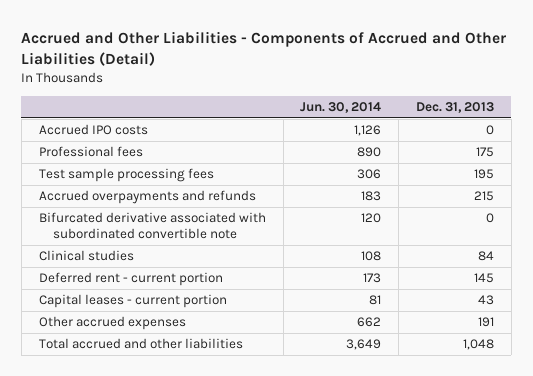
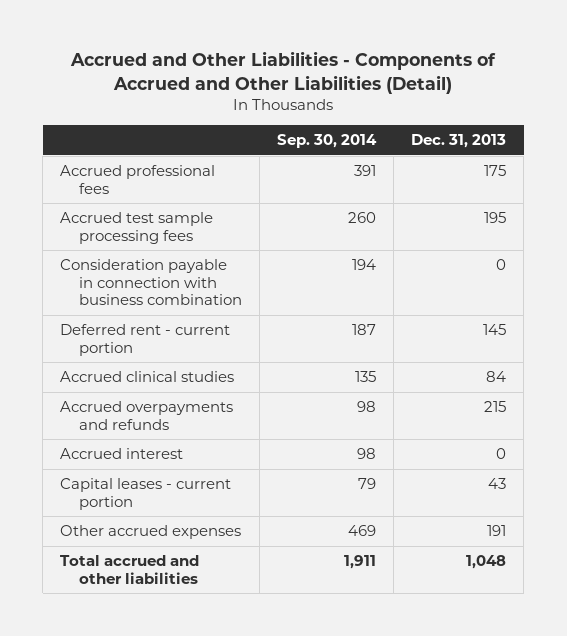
- | Jun. 30, 2014 | Dec. 31, 2013
+ | Sep. 30, 2014 | Dec. 31, 2013
- Accrued IPO costs | 1,126 | 0
- Professional fees | 890 | 175
- Test sample processing fees | 306 | 195
- Bifurcated derivative associated with subordinated convertible note | 120 | 0
- Clinical studies | 108 | 84
+ Accrued professional fees | 391 | 175
+ Accrued test sample processing fees | 260 | 195
+ Consideration payable in connection with business combination | 194 | 0
+ Accrued clinical studies | 135 | 84
moved down: Accrued overpayments and refunds | 98 | 215
+ Accrued interest | 98 | 0

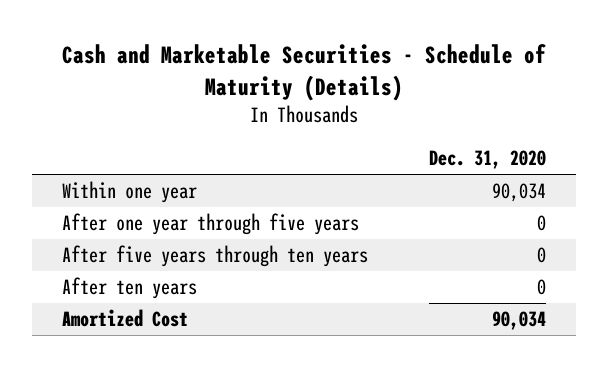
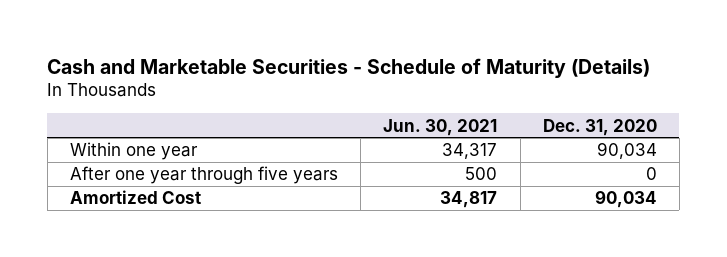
- | Dec. 31, 2020
+ | Jun. 30, 2021 | Dec. 31, 2020
- After five years through ten years | 0
- After ten years | 0

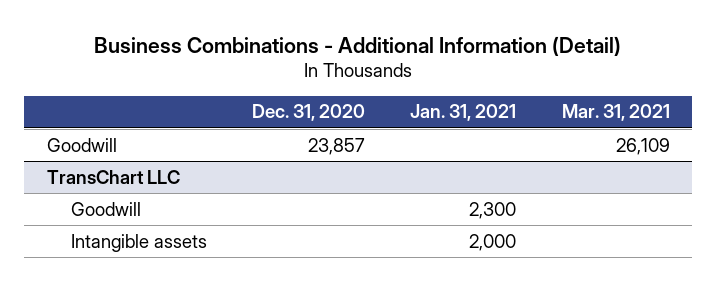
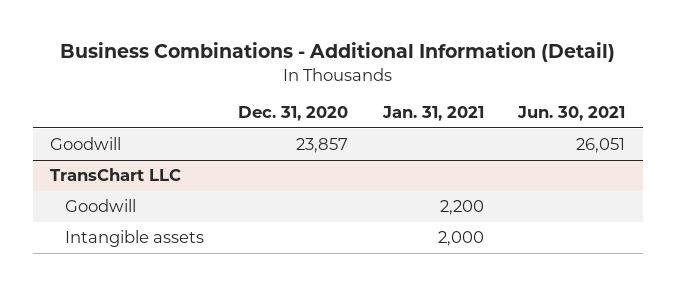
- | Dec. 31, 2020 | Jan. 31, 2021 | Mar. 31, 2021
+ | Dec. 31, 2020 | Jan. 31, 2021 | Jun. 30, 2021
@ TransChart LLC
- Goodwill | | 2,300 |
+ Goodwill | | 2,200 |

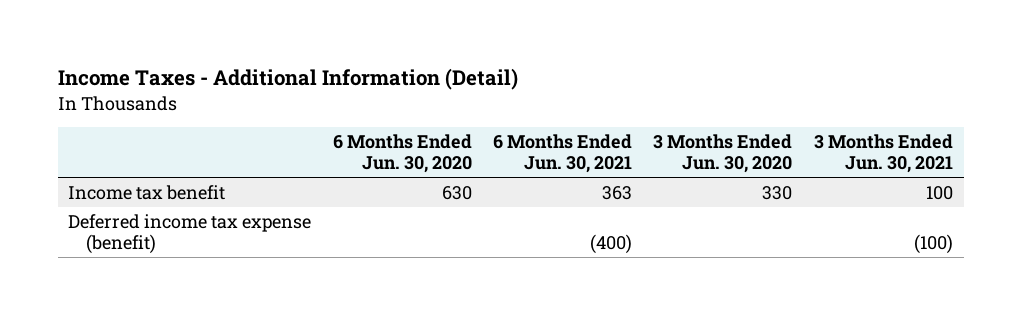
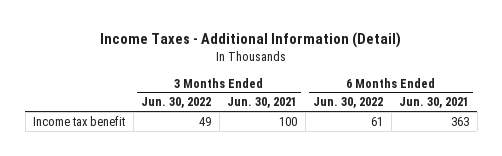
- | 6 Months Ended Jun. 30, 2020 | 6 Months Ended Jun. 30, 2021 | 3 Months Ended Jun. 30, 2020 | 3 Months Ended Jun. 30, 2021
+ | 3 Months Ended Jun. 30, 2022 | 3 Months Ended Jun. 30, 2021 | 6 Months Ended Jun. 30, 2022 | 6 Months Ended Jun. 30, 2021
- Deferred income tax expense (benefit) | | (400) | | (100)

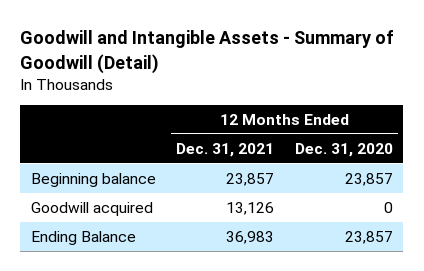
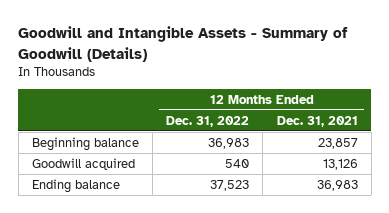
- Goodwill and Intangible Assets - Summary of Goodwill (Detail)
+ Goodwill and Intangible Assets - Summary of Goodwill (Details)
- | 12 Months Ended Dec. 31, 2021 | 12 Months Ended Dec. 31, 2020
+ | 12 Months Ended Dec. 31, 2022 | 12 Months Ended Dec. 31, 2021
- Ending Balance | 36,983 | 23,857
+ Ending balance | 37,523 | 36,983

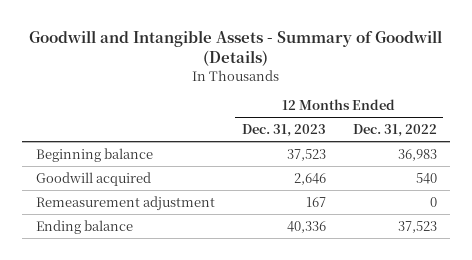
- | 12 Months Ended Dec. 31, 2022 | 12 Months Ended Dec. 31, 2021
+ | 12 Months Ended Dec. 31, 2023 | 12 Months Ended Dec. 31, 2022
+ Remeasurement adjustment | 167 | 0

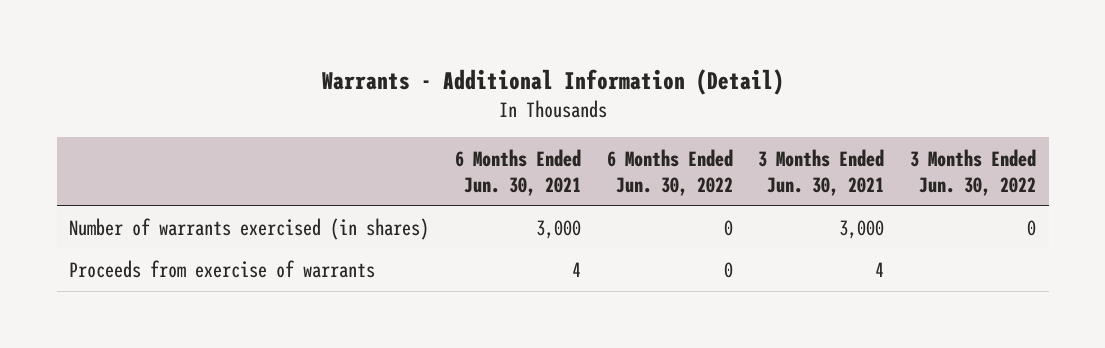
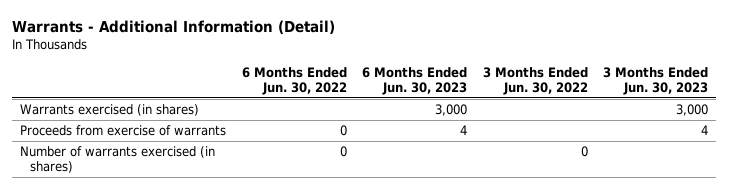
- | 6 Months Ended Jun. 30, 2021 | 6 Months Ended Jun. 30, 2022 | 3 Months Ended Jun. 30, 2021 | 3 Months Ended Jun. 30, 2022
+ | 6 Months Ended Jun. 30, 2022 | 6 Months Ended Jun. 30, 2023 | 3 Months Ended Jun. 30, 2022 | 3 Months Ended Jun. 30, 2023
+ Warrants exercised (in shares) | | 3,000 | | 3,000
moved down: Number of warrants exercised (in shares) | 0 | | 0 |

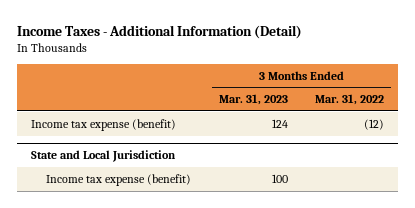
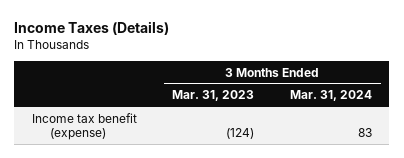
- Income Taxes - Additional Information (Detail)
+ Income Taxes (Details)
- | 3 Months Ended Mar. 31, 2023 | 3 Months Ended Mar. 31, 2022
+ | 3 Months Ended Mar. 31, 2023 | 3 Months Ended Mar. 31, 2024
- Income tax expense (benefit) | 124 | (12)
- State and Local Jurisdiction
- Income tax expense (benefit) | 100 |
+ Income tax benefit (expense) | (124) | 83

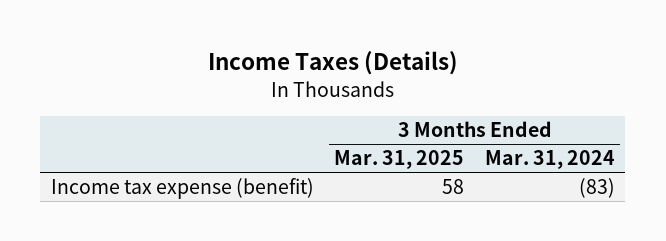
- | 3 Months Ended Mar. 31, 2023 | 3 Months Ended Mar. 31, 2024
+ | 3 Months Ended Mar. 31, 2025 | 3 Months Ended Mar. 31, 2024
- Income tax benefit (expense) | (124) | 83
+ Income tax expense (benefit) | 58 | (83)

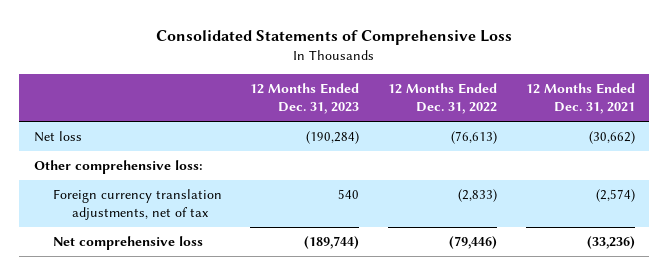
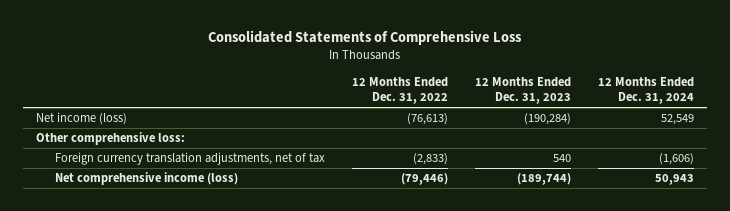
- | 12 Months Ended Dec. 31, 2023 | 12 Months Ended Dec. 31, 2022 | 12 Months Ended Dec. 31, 2021
+ | 12 Months Ended Dec. 31, 2022 | 12 Months Ended Dec. 31, 2023 | 12 Months Ended Dec. 31, 2024
- Net loss | (190,284) | (76,613) | (30,662)
+ Net income (loss) | (76,613) | (190,284) | 52,549
- Net comprehensive loss | (189,744) | (79,446) | (33,236)
+ Net comprehensive income (loss) | (79,446) | (189,744) | 50,943

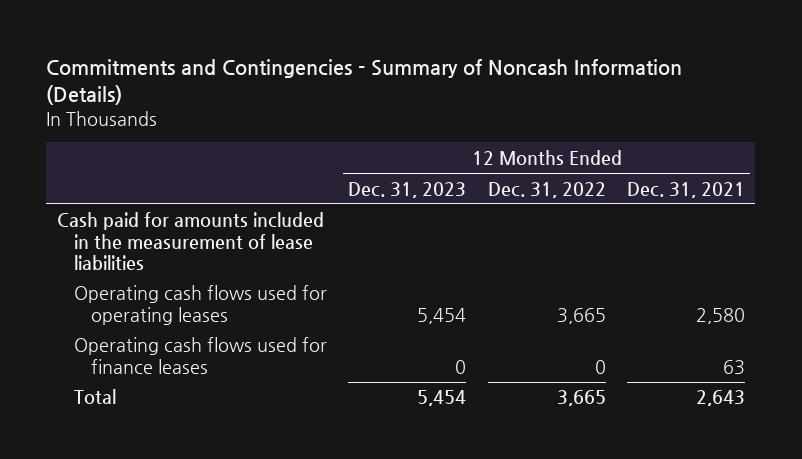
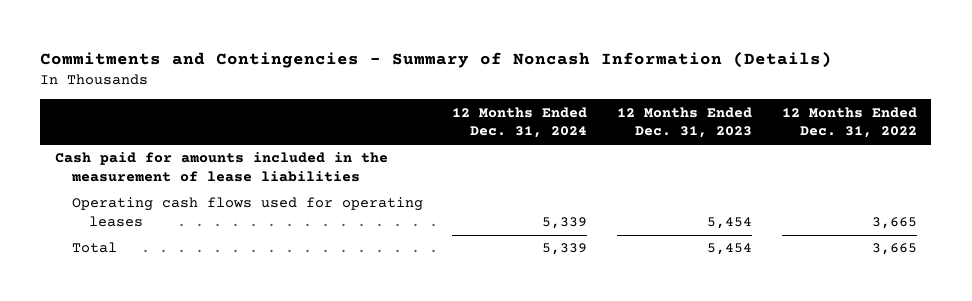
- | 12 Months Ended Dec. 31, 2023 | 12 Months Ended Dec. 31, 2022 | 12 Months Ended Dec. 31, 2021
+ | 12 Months Ended Dec. 31, 2024 | 12 Months Ended Dec. 31, 2023 | 12 Months Ended Dec. 31, 2022
- Operating cash flows used for finance leases | 0 | 0 | 63

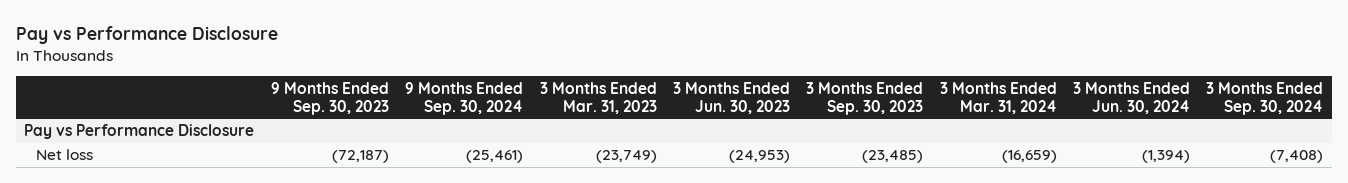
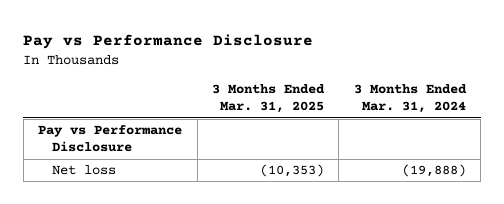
- | 9 Months Ended Sep. 30, 2023 | 9 Months Ended Sep. 30, 2024 | 3 Months Ended Mar. 31, 2023 | 3 Months Ended Jun. 30, 2023 | 3 Months Ended Sep. 30, 2023 | 3 Months Ended Mar. 31, 2024 | 3 Months Ended Jun. 30, 2024 | 3 Months Ended Sep. 30, 2024
+ | 3 Months Ended Mar. 31, 2025 | 3 Months Ended Mar. 31, 2024
- Net loss | (72,187) | (25,461) | (23,749) | (24,953) | (23,485) | (16,659) | (1,394) | (7,408)
+ Net loss | (10,353) | (19,888)

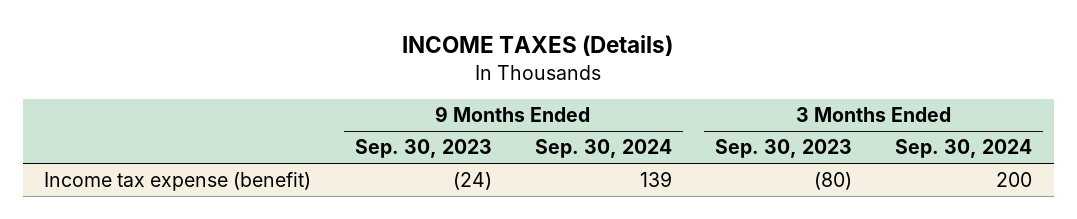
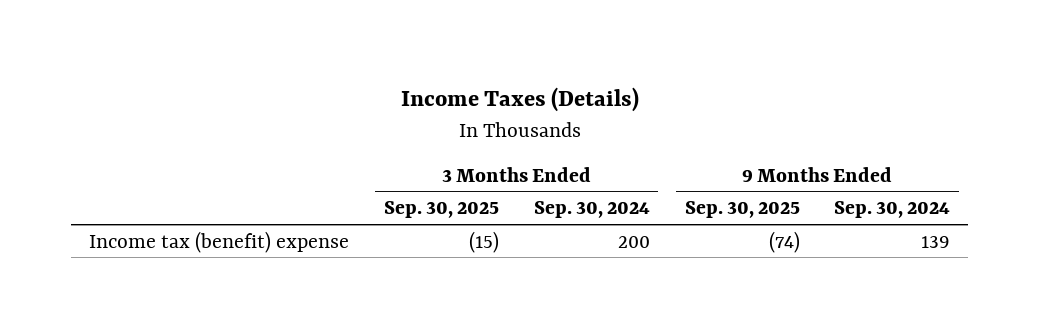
- INCOME TAXES (Details)
+ Income Taxes (Details)
- | 9 Months Ended Sep. 30, 2023 | 9 Months Ended Sep. 30, 2024 | 3 Months Ended Sep. 30, 2023 | 3 Months Ended Sep. 30, 2024
+ | 3 Months Ended Sep. 30, 2025 | 3 Months Ended Sep. 30, 2024 | 9 Months Ended Sep. 30, 2025 | 9 Months Ended Sep. 30, 2024
- Income tax expense (benefit) | (24) | 139 | (80) | 200
+ Income tax (benefit) expense | (15) | 200 | (74) | 139

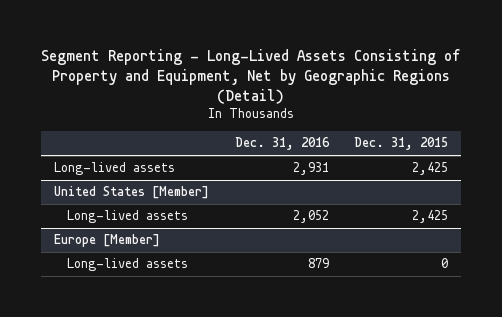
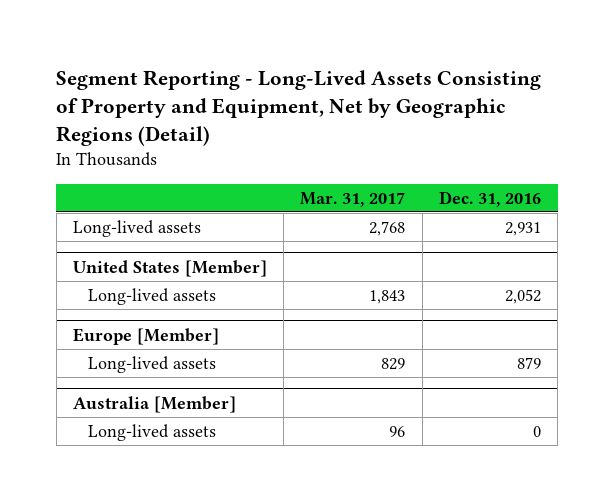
- | Dec. 31, 2016 | Dec. 31, 2015
+ | Mar. 31, 2017 | Dec. 31, 2016
+ Australia [Member]
+ Long-lived assets | 96 | 0

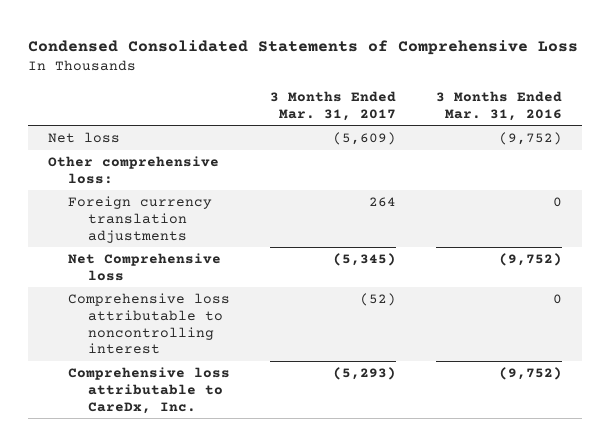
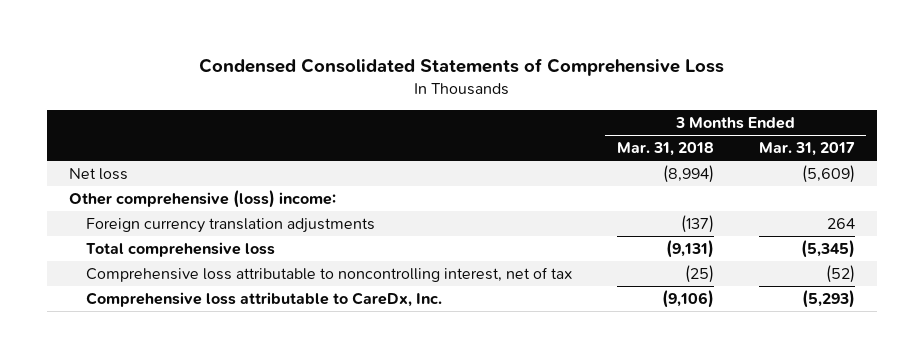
- | 3 Months Ended Mar. 31, 2017 | 3 Months Ended Mar. 31, 2016
+ | 3 Months Ended Mar. 31, 2018 | 3 Months Ended Mar. 31, 2017
- Other comprehensive loss:
+ Other comprehensive (loss) income:
- Net Comprehensive loss | (5,345) | (9,752)
- Comprehensive loss attributable to noncontrolling interest | (52) | 0
+ Total comprehensive loss | (9,131) | (5,345)
+ Comprehensive loss attributable to noncontrolling interest, net of tax | (25) | (52)

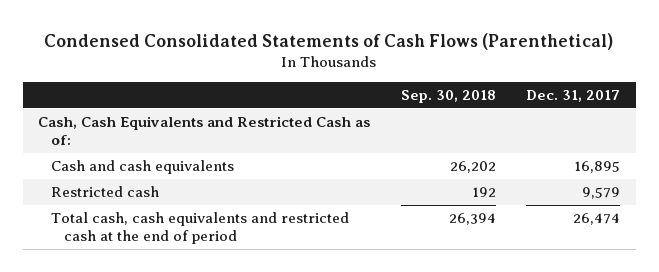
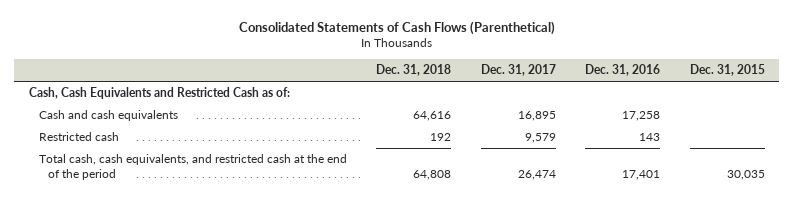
- Condensed Consolidated Statements of Cash Flows (Parenthetical)
+ Consolidated Statements of Cash Flows (Parenthetical)
- | Sep. 30, 2018 | Dec. 31, 2017
+ | Dec. 31, 2018 | Dec. 31, 2017 | Dec. 31, 2016 | Dec. 31, 2015
- Total cash, cash equivalents and restricted cash at the end of period | 26,394 | 26,474
+ Total cash, cash equivalents, and restricted cash at the end of the period | 64,808 | 26,474 | 17,401 | 30,035

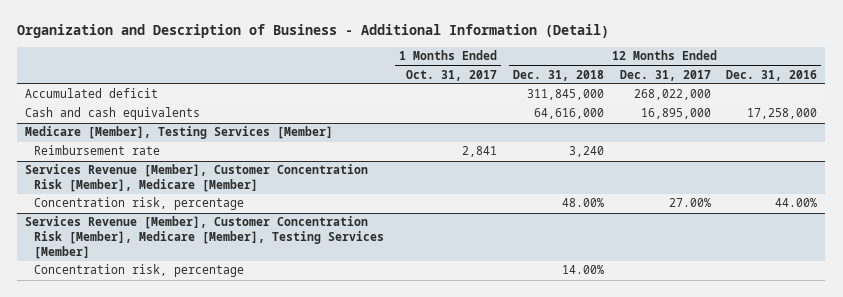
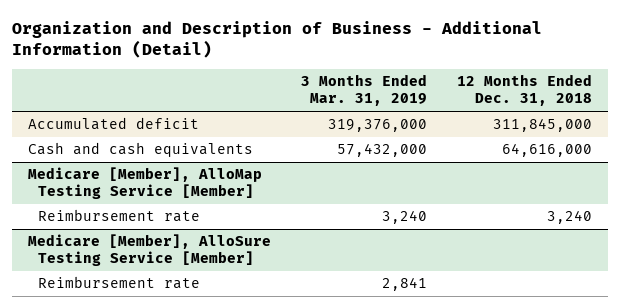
- | 1 Months Ended Oct. 31, 2017 | 12 Months Ended Dec. 31, 2018 | 12 Months Ended Dec. 31, 2017 | 12 Months Ended Dec. 31, 2016
+ | 3 Months Ended Mar. 31, 2019 | 12 Months Ended Dec. 31, 2018
- Medicare [Member], Testing Services [Member]
+ Medicare [Member], AlloMap Testing Service [Member]
- Services Revenue [Member], Customer Concentration Risk [Member], Medicare [Member]
- Concentration risk, percentage | | 48.00% | 27.00% | 44.00%
- Services Revenue [Member], Customer Concentration Risk [Member], Medicare [Member], Testing Services [Member]
- Concentration risk, percentage | | 14.00% | |
+ Medicare [Member], AlloSure Testing Service [Member]
+ Reimbursement rate | 2,841 |

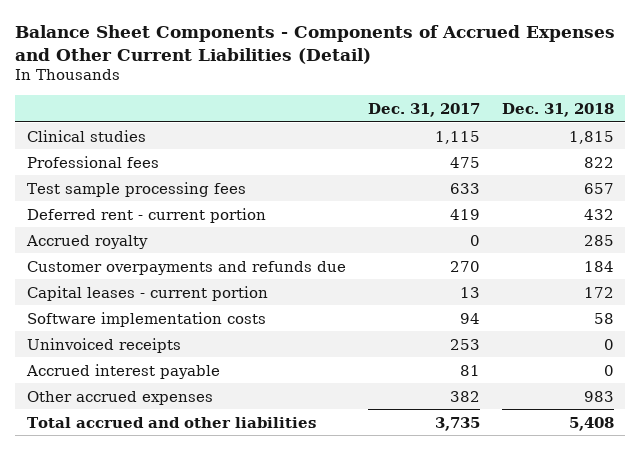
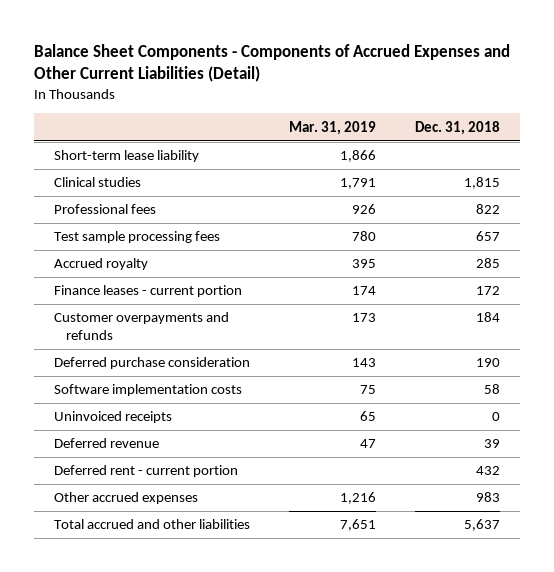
- | Dec. 31, 2017 | Dec. 31, 2018
+ | Mar. 31, 2019 | Dec. 31, 2018
+ Short-term lease liability | 1,866 |
- Customer overpayments and refunds due | 270 | 184
- Capital leases - current portion | 13 | 172
+ Finance leases - current portion | 174 | 172
+ Customer overpayments and refunds | 173 | 184
+ Deferred purchase consideration | 143 | 190
- Accrued interest payable | 81 | 0
+ Deferred revenue | 47 | 39
moved down: Deferred rent - current portion | | 432
- Total accrued and other liabilities | 3,735 | 5,408
+ Total accrued and other liabilities | 7,651 | 5,637

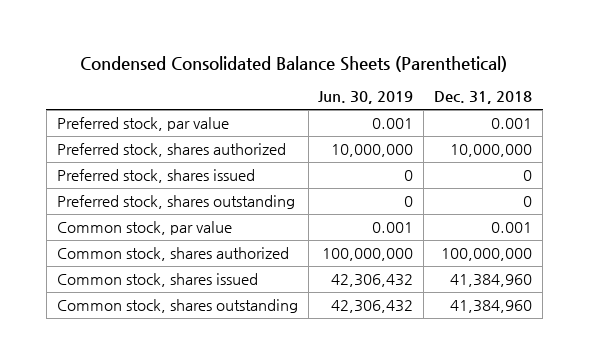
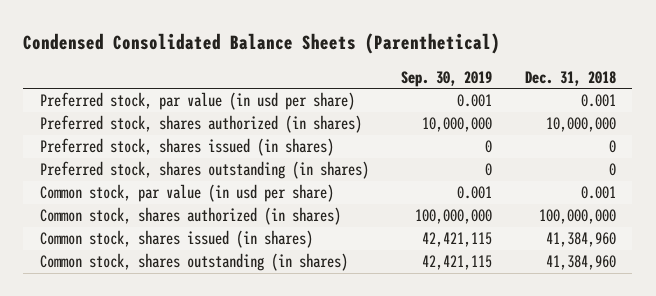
- | Jun. 30, 2019 | Dec. 31, 2018
+ | Sep. 30, 2019 | Dec. 31, 2018
- Preferred stock, par value | 0.001 | 0.001
- Preferred stock, shares authorized | 10,000,000 | 10,000,000
- Preferred stock, shares issued | 0 | 0
- Preferred stock, shares outstanding | 0 | 0
- Common stock, par value | 0.001 | 0.001
- Common stock, shares authorized | 100,000,000 | 100,000,000
- Common stock, shares issued | 42,306,432 | 41,384,960
- Common stock, shares outstanding | 42,306,432 | 41,384,960
+ Preferred stock, par value (in usd per share) | 0.001 | 0.001
+ Preferred stock, shares authorized (in shares) | 10,000,000 | 10,000,000
+ Preferred stock, shares issued (in shares) | 0 | 0
+ Preferred stock, shares outstanding (in shares) | 0 | 0
+ Common stock, par value (in usd per share) | 0.001 | 0.001
+ Common stock, shares authorized (in shares) | 100,000,000 | 100,000,000
+ Common stock, shares issued (in shares) | 42,421,115 | 41,384,960
+ Common stock, shares outstanding (in shares) | 42,421,115 | 41,384,960

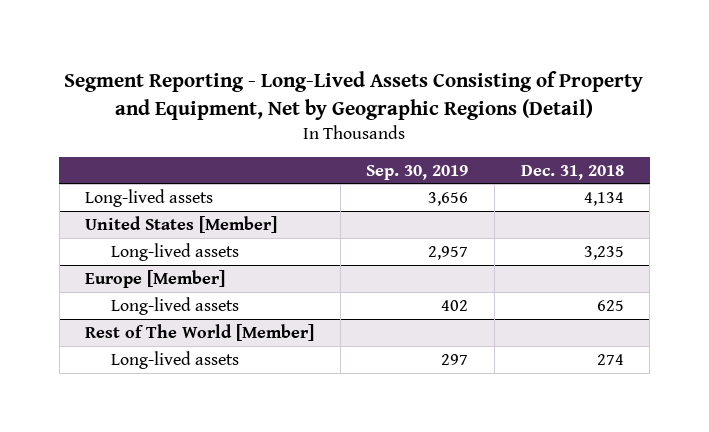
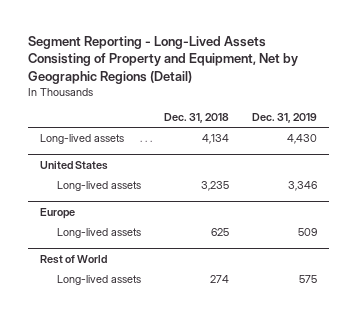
- | Sep. 30, 2019 | Dec. 31, 2018
+ | Dec. 31, 2018 | Dec. 31, 2019
- United States [Member]
+ United States
- Europe [Member]
+ Europe
- Rest of The World [Member]
+ Rest of World

